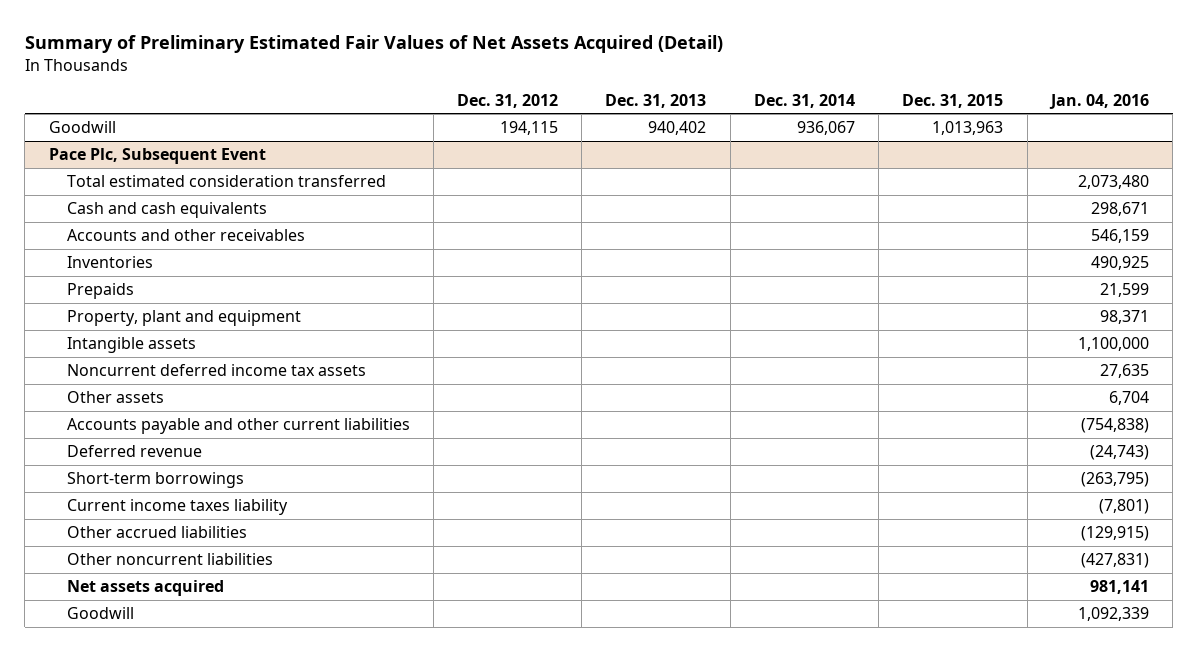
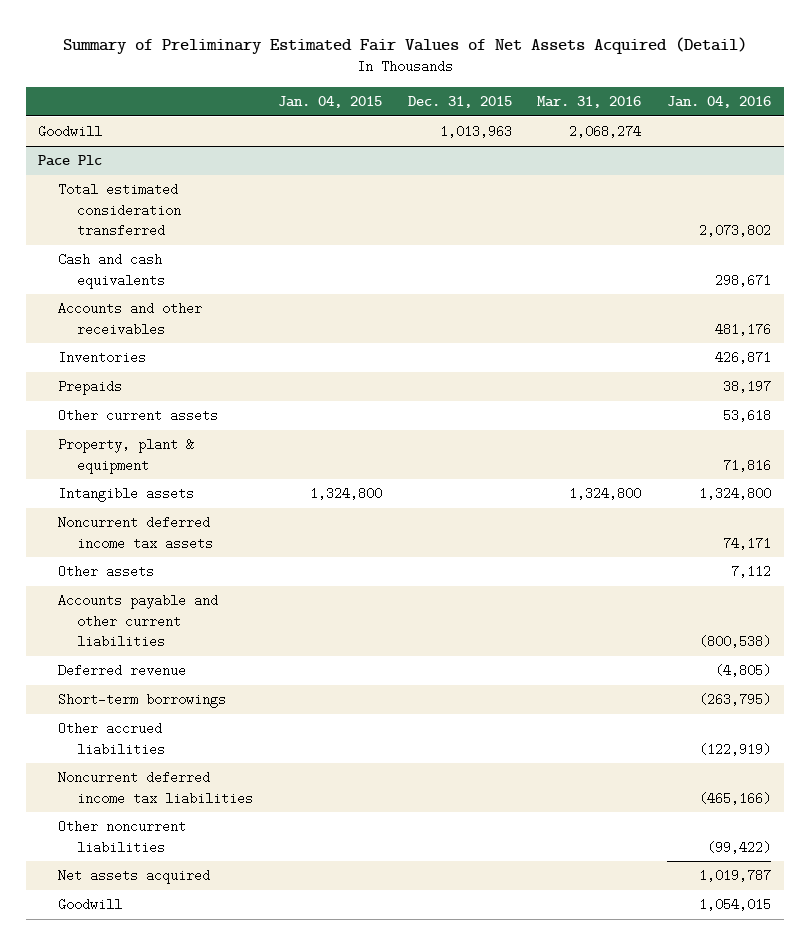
- | Dec. 31, 2012 | Dec. 31, 2013 | Dec. 31, 2014 | Dec. 31, 2015 | Jan. 04, 2016
+ | Jan. 04, 2015 | Dec. 31, 2015 | Mar. 31, 2016 | Jan. 04, 2016
- Pace Plc, Subsequent Event
- Total estimated consideration transferred | | | | | 2,073,480
+ Pace Plc
+ Total estimated consideration transferred | | | | 2,073,802
- Accounts and other receivables | | | | | 546,159
- Inventories | | | | | 490,925
- Prepaids | | | | | 21,599
- Property, plant and equipment | | | | | 98,371
- Intangible assets | | | | | 1,100,000
- Noncurrent deferred income tax assets | | | | | 27,635
- Other assets | | | | | 6,704
- Accounts payable and other current liabilities | | | | | (754,838)
- Deferred revenue | | | | | (24,743)
+ Accounts and other receivables | | | | 481,176
+ Inventories | | | | 426,871
+ Prepaids | | | | 38,197
+ Other current assets | | | | 53,618
+ Property, plant & equipment | | | | 71,816
+ Intangible assets | 1,324,800 | | 1,324,800 | 1,324,800
+ Noncurrent deferred income tax assets | | | | 74,171
+ Other assets | | | | 7,112
+ Accounts payable and other current liabilities | | | | (800,538)
+ Deferred revenue | | | | (4,805)
- Current income taxes liability | | | | | (7,801)
- Other accrued liabilities | | | | | (129,915)
- Other noncurrent liabilities | | | | | (427,831)
- Net assets acquired | | | | | 981,141
- Goodwill | | | | | 1,092,339
+ Other accrued liabilities | | | | (122,919)
+ Noncurrent deferred income tax liabilities | | | | (465,166)
+ Other noncurrent liabilities | | | | (99,422)
+ Net assets acquired | | | | 1,019,787
+ Goodwill | | | | 1,054,015

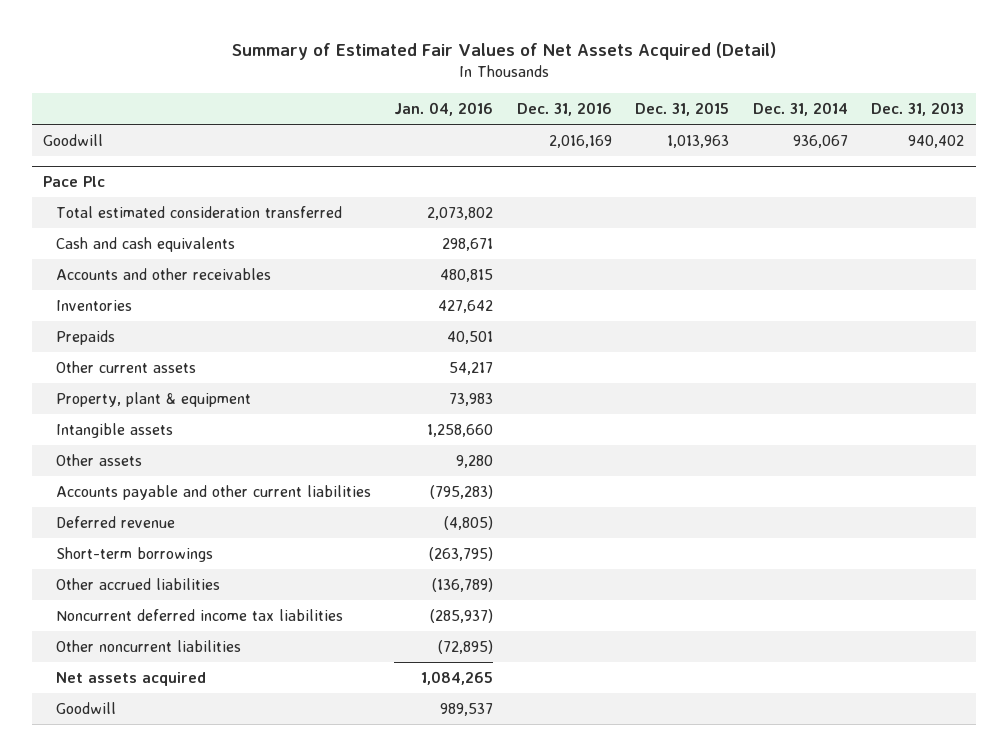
- Summary of Preliminary Estimated Fair Values of Net Assets Acquired (Detail)
+ Summary of Estimated Fair Values of Net Assets Acquired (Detail)
- | Jan. 04, 2015 | Dec. 31, 2015 | Mar. 31, 2016 | Jan. 04, 2016
+ | Jan. 04, 2016 | Dec. 31, 2016 | Dec. 31, 2015 | Dec. 31, 2014 | Dec. 31, 2013
@ Pace Plc
- Accounts and other receivables | | | | 481,176
- Inventories | | | | 426,871
- Prepaids | | | | 38,197
- Other current assets | | | | 53,618
- Property, plant & equipment | | | | 71,816
- Intangible assets | 1,324,800 | | 1,324,800 | 1,324,800
- Noncurrent deferred income tax assets | | | | 74,171
- Other assets | | | | 7,112
- Accounts payable and other current liabilities | | | | (800,538)
+ Accounts and other receivables | 480,815 | | | |
+ Inventories | 427,642 | | | |
+ Prepaids | 40,501 | | | |
+ Other current assets | 54,217 | | | |
+ Property, plant & equipment | 73,983 | | | |
+ Intangible assets | 1,258,660 | | | |
+ Other assets | 9,280 | | | |
+ Accounts payable and other current liabilities | (795,283) | | | |
- Other accrued liabilities | | | | (122,919)
- Noncurrent deferred income tax liabilities | | | | (465,166)
- Other noncurrent liabilities | | | | (99,422)
- Net assets acquired | | | | 1,019,787
- Goodwill | | | | 1,054,015
+ Other accrued liabilities | (136,789) | | | |
+ Noncurrent deferred income tax liabilities | (285,937) | | | |
+ Other noncurrent liabilities | (72,895) | | | |
+ Net assets acquired | 1,084,265 | | | |
+ Goodwill | 989,537 | | | |

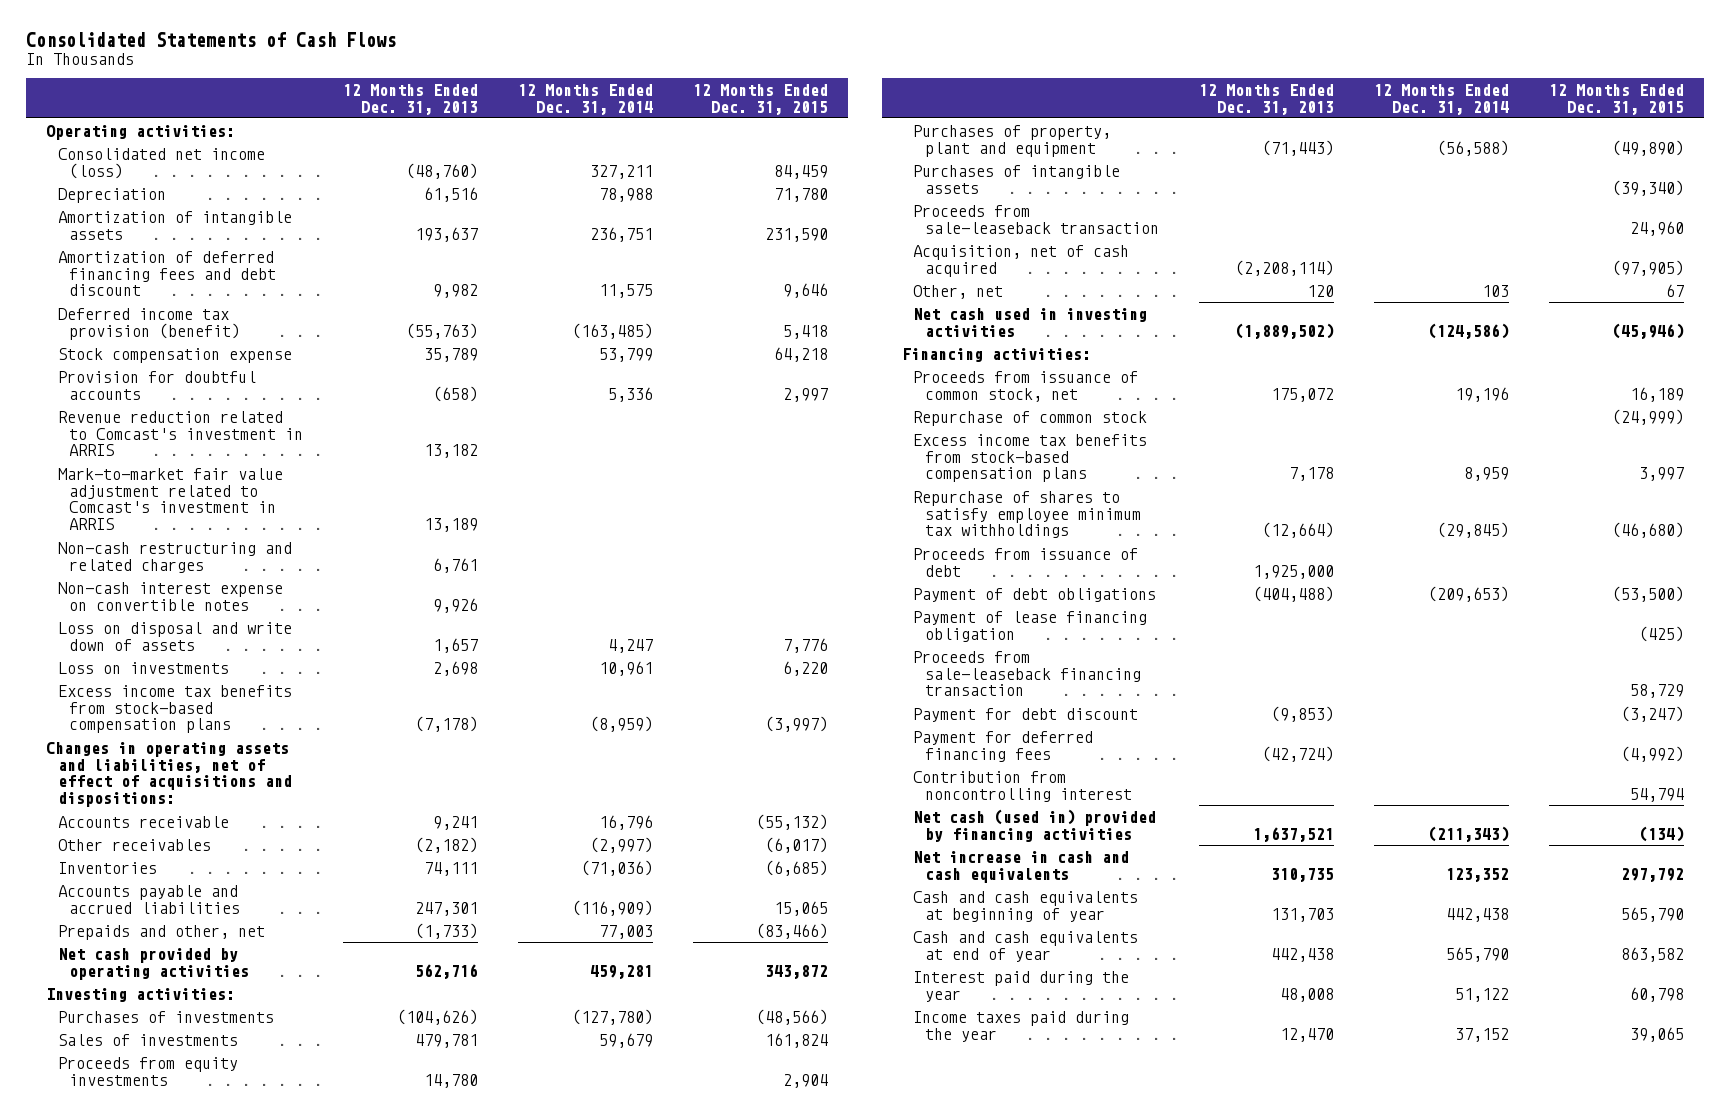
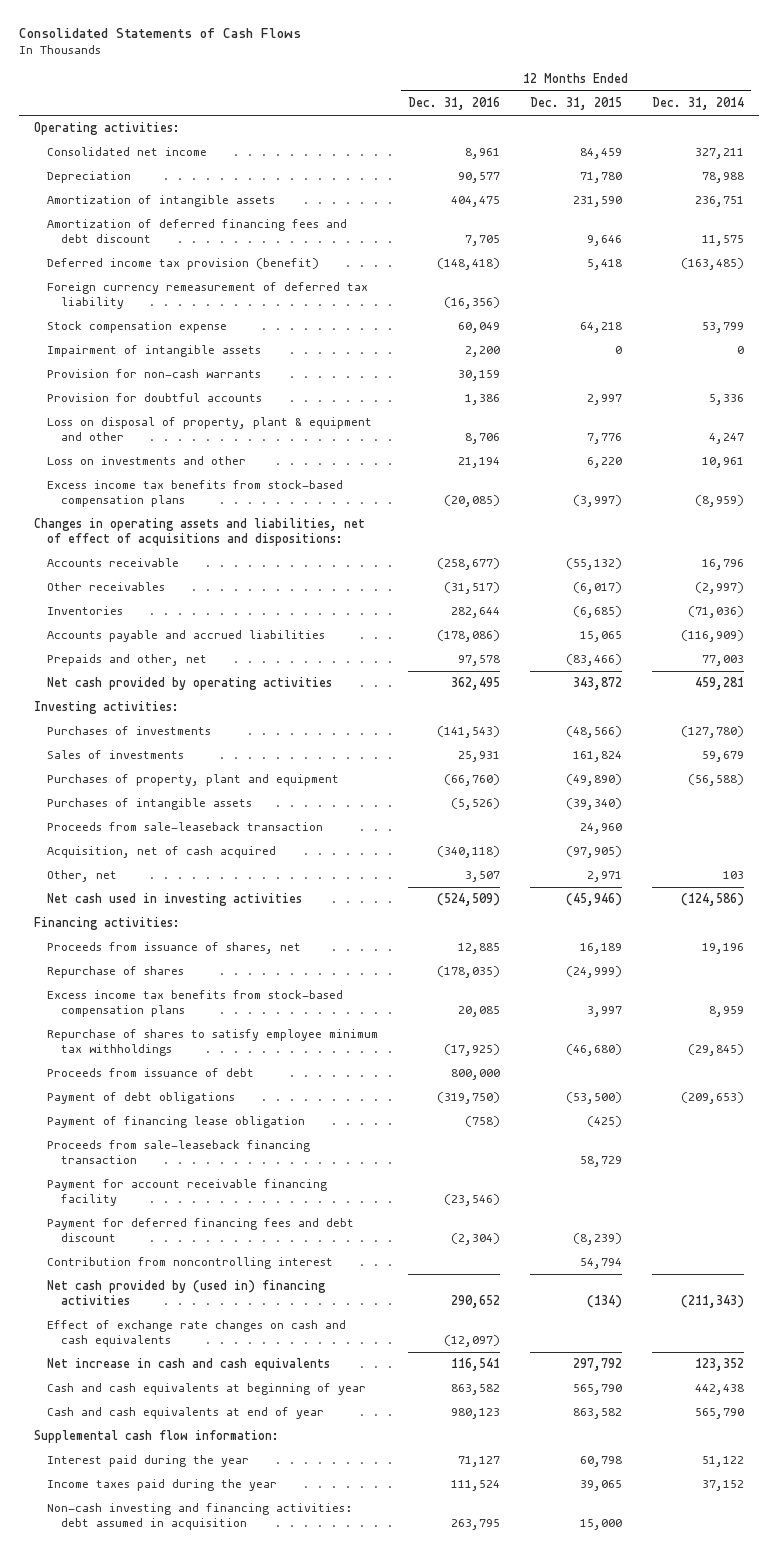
- | 12 Months Ended Dec. 31, 2013 | 12 Months Ended Dec. 31, 2014 | 12 Months Ended Dec. 31, 2015
+ | 12 Months Ended Dec. 31, 2016 | 12 Months Ended Dec. 31, 2015 | 12 Months Ended Dec. 31, 2014
- Consolidated net income (loss) | (48,760) | 327,211 | 84,459
+ Consolidated net income | 8,961 | 84,459 | 327,211
+ Foreign currency remeasurement of deferred tax liability | (16,356) | |
+ Impairment of intangible assets | 2,200 | 0 | 0
+ Provision for non-cash warrants | 30,159 | |
- Revenue reduction related to Comcast's investment in ARRIS | 13,182 | |
- Mark-to-market fair value adjustment related to Comcast's investment in ARRIS | 13,189 | |
- Non-cash restructuring and related charges | 6,761 | |
- Non-cash interest expense on convertible notes | 9,926 | |
- Loss on disposal and write down of assets | 1,657 | 4,247 | 7,776
- Loss on investments | 2,698 | 10,961 | 6,220
+ Loss on disposal of property, plant & equipment and other | 8,706 | 7,776 | 4,247
+ Loss on investments and other | 21,194 | 6,220 | 10,961
- Proceeds from equity investments | 14,780 | | 2,904
- Other, net | 120 | 103 | 67
+ Other, net | 3,507 | 2,971 | 103
- Proceeds from issuance of common stock, net | 175,072 | 19,196 | 16,189
- Repurchase of common stock | | | (24,999)
+ Proceeds from issuance of shares, net | 12,885 | 16,189 | 19,196
+ Repurchase of shares | (178,035) | (24,999) |
- Payment of lease financing obligation | | | (425)
+ Payment of financing lease obligation | (758) | (425) |
- Payment for debt discount | (9,853) | | (3,247)
- Payment for deferred financing fees | (42,724) | | (4,992)
+ Payment for account receivable financing facility | (23,546) | |
+ Payment for deferred financing fees and debt discount | (2,304) | (8,239) |
- Net cash (used in) provided by financing activities | 1,637,521 | (211,343) | (134)
+ Net cash provided by (used in) financing activities | 290,652 | (134) | (211,343)
+ Effect of exchange rate changes on cash and cash equivalents | (12,097) | |
+ Supplemental cash flow information:
+ Non-cash investing and financing activities: debt assumed in acquisition | 263,795 | 15,000 |

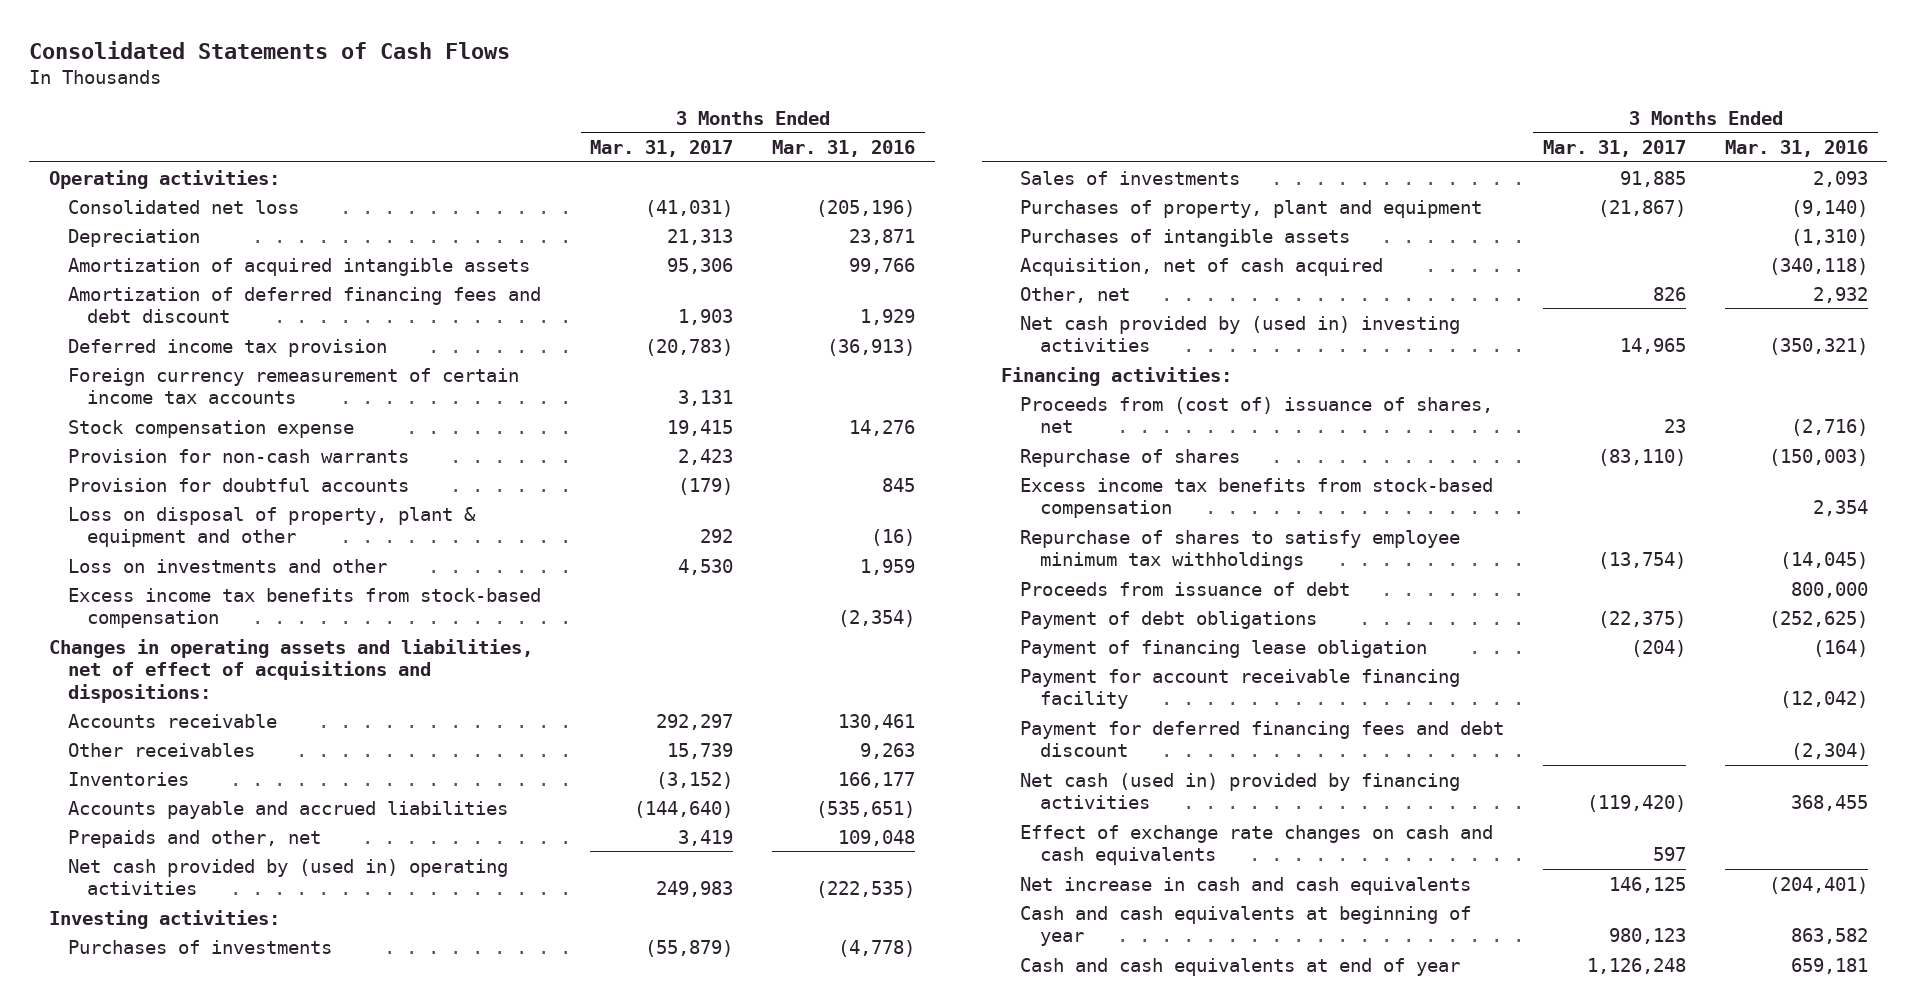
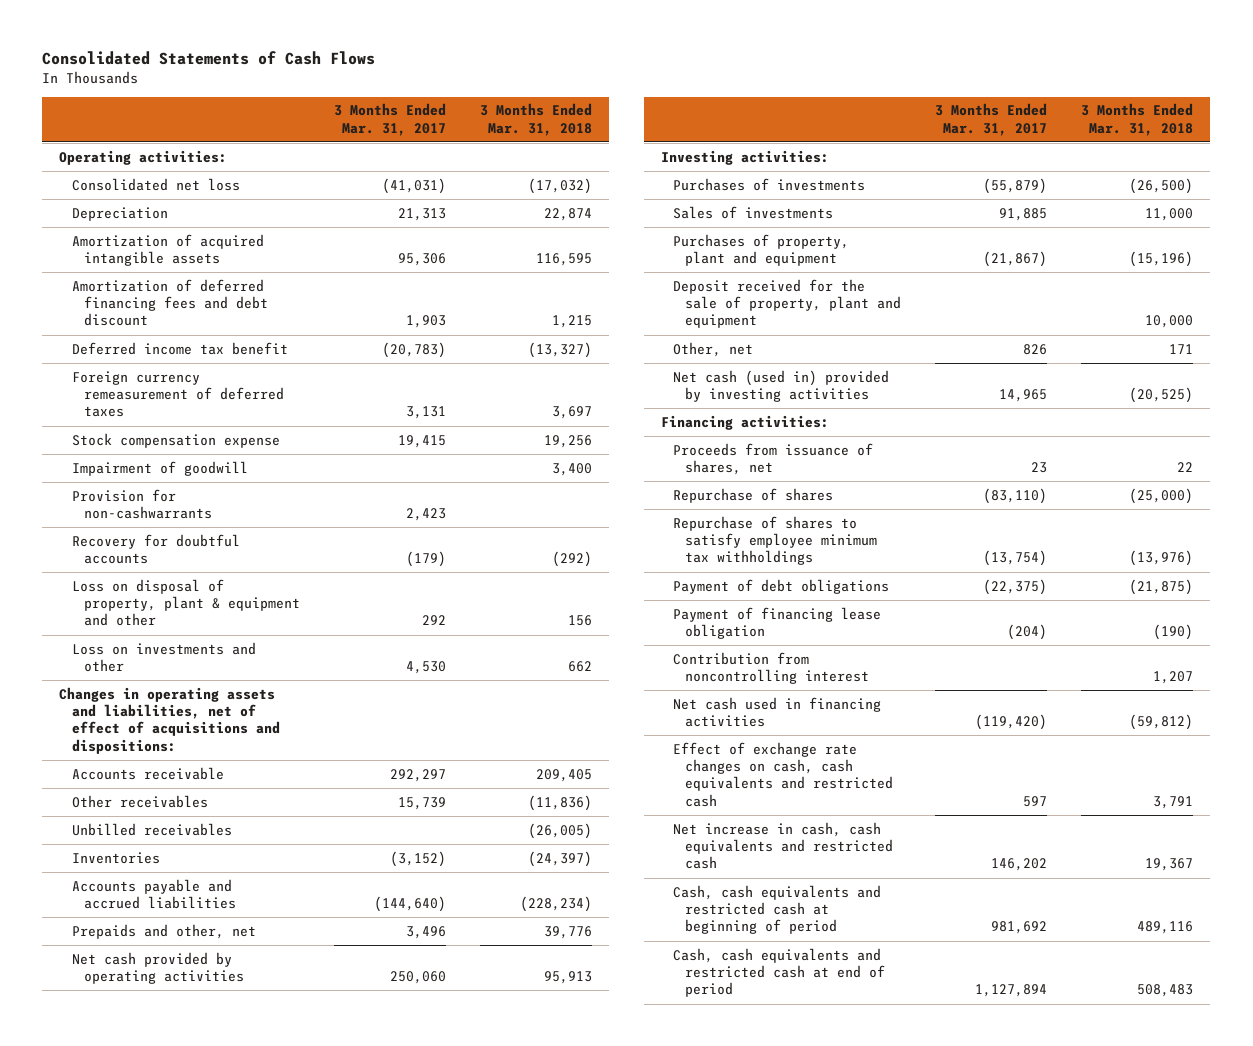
- | 3 Months Ended Mar. 31, 2017 | 3 Months Ended Mar. 31, 2016
+ | 3 Months Ended Mar. 31, 2017 | 3 Months Ended Mar. 31, 2018
- Deferred income tax provision | (20,783) | (36,913)
- Foreign currency remeasurement of certain income tax accounts | 3,131 |
+ Deferred income tax benefit | (20,783) | (13,327)
+ Foreign currency remeasurement of deferred taxes | 3,131 | 3,697
- Provision for non-cash warrants | 2,423 |
- Provision for doubtful accounts | (179) | 845
+ Impairment of goodwill | | 3,400
+ Provision for non-cashwarrants | 2,423 |
+ Recovery for doubtful accounts | (179) | (292)
- Excess income tax benefits from stock-based compensation | | (2,354)
+ Unbilled receivables | | (26,005)
- Prepaids and other, net | 3,419 | 109,048
- Net cash provided by (used in) operating activities | 249,983 | (222,535)
+ Prepaids and other, net | 3,496 | 39,776
+ Net cash provided by operating activities | 250,060 | 95,913
- Purchases of intangible assets | | (1,310)
- Acquisition, net of cash acquired | | (340,118)
+ Deposit received for the sale of property, plant and equipment | | 10,000
- Net cash provided by (used in) investing activities | 14,965 | (350,321)
+ Net cash (used in) provided by investing activities | 14,965 | (20,525)
- Proceeds from (cost of) issuance of shares, net | 23 | (2,716)
+ Proceeds from issuance of shares, net | 23 | 22
- Excess income tax benefits from stock-based compensation | | 2,354
- Proceeds from issuance of debt | | 800,000
- Payment for account receivable financing facility | | (12,042)
- Payment for deferred financing fees and debt discount | | (2,304)
- Net cash (used in) provided by financing activities | (119,420) | 368,455
- Effect of exchange rate changes on cash and cash equivalents | 597 |
- Net increase in cash and cash equivalents | 146,125 | (204,401)
- Cash and cash equivalents at beginning of year | 980,123 | 863,582
- Cash and cash equivalents at end of year | 1,126,248 | 659,181
+ Contribution from noncontrolling interest | | 1,207
+ Net cash used in financing activities | (119,420) | (59,812)
+ Effect of exchange rate changes on cash, cash equivalents and restricted cash | 597 | 3,791
+ Net increase in cash, cash equivalents and restricted cash | 146,202 | 19,367
+ Cash, cash equivalents and restricted cash at beginning of period | 981,692 | 489,116
+ Cash, cash equivalents and restricted cash at end of period | 1,127,894 | 508,483

